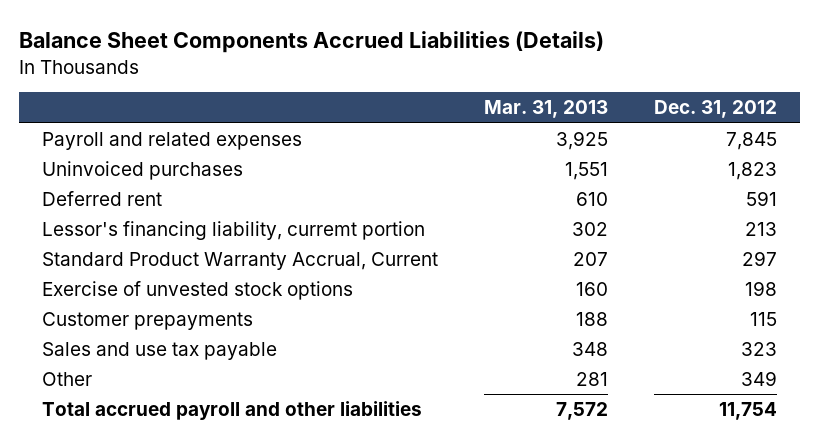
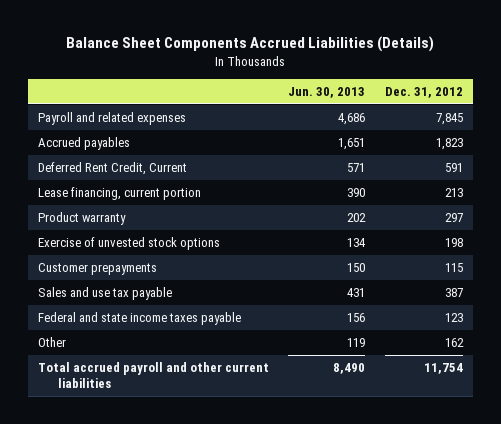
- | Mar. 31, 2013 | Dec. 31, 2012
+ | Jun. 30, 2013 | Dec. 31, 2012
- Uninvoiced purchases | 1,551 | 1,823
- Deferred rent | 610 | 591
- Lessor's financing liability, curremt portion | 302 | 213
- Standard Product Warranty Accrual, Current | 207 | 297
+ Accrued payables | 1,651 | 1,823
+ Deferred Rent Credit, Current | 571 | 591
+ Lease financing, current portion | 390 | 213
+ Product warranty | 202 | 297
- Sales and use tax payable | 348 | 323
- Other | 281 | 349
- Total accrued payroll and other liabilities | 7,572 | 11,754
+ Sales and use tax payable | 431 | 387
+ Federal and state income taxes payable | 156 | 123
+ Other | 119 | 162
+ Total accrued payroll and other current liabilities | 8,490 | 11,754

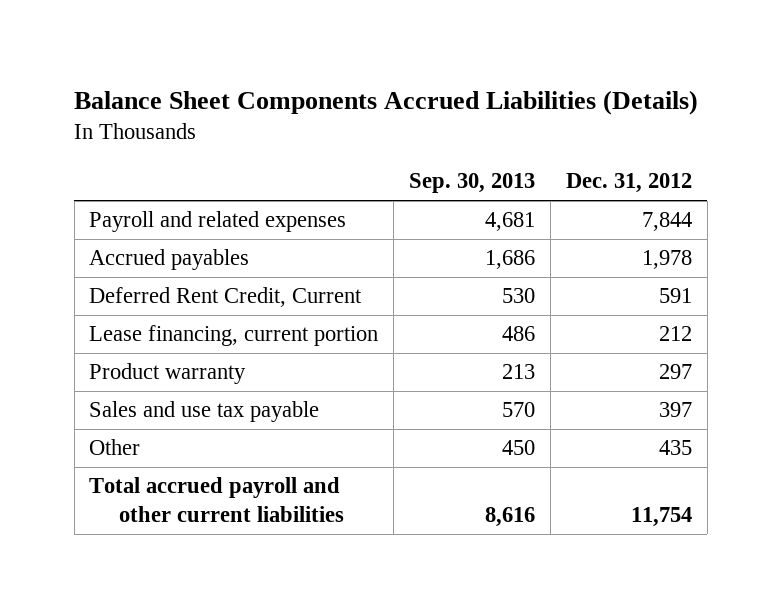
- | Jun. 30, 2013 | Dec. 31, 2012
+ | Sep. 30, 2013 | Dec. 31, 2012
- Payroll and related expenses | 4,686 | 7,845
- Accrued payables | 1,651 | 1,823
+ Payroll and related expenses | 4,681 | 7,844
+ Accrued payables | 1,686 | 1,978
- Lease financing, current portion | 390 | 213
+ Lease financing, current portion | 486 | 212
- Exercise of unvested stock options | 134 | 198
- Customer prepayments | 150 | 115
- Sales and use tax payable | 431 | 387
- Federal and state income taxes payable | 156 | 123
- Other | 119 | 162
+ Sales and use tax payable | 570 | 397
+ Other | 450 | 435

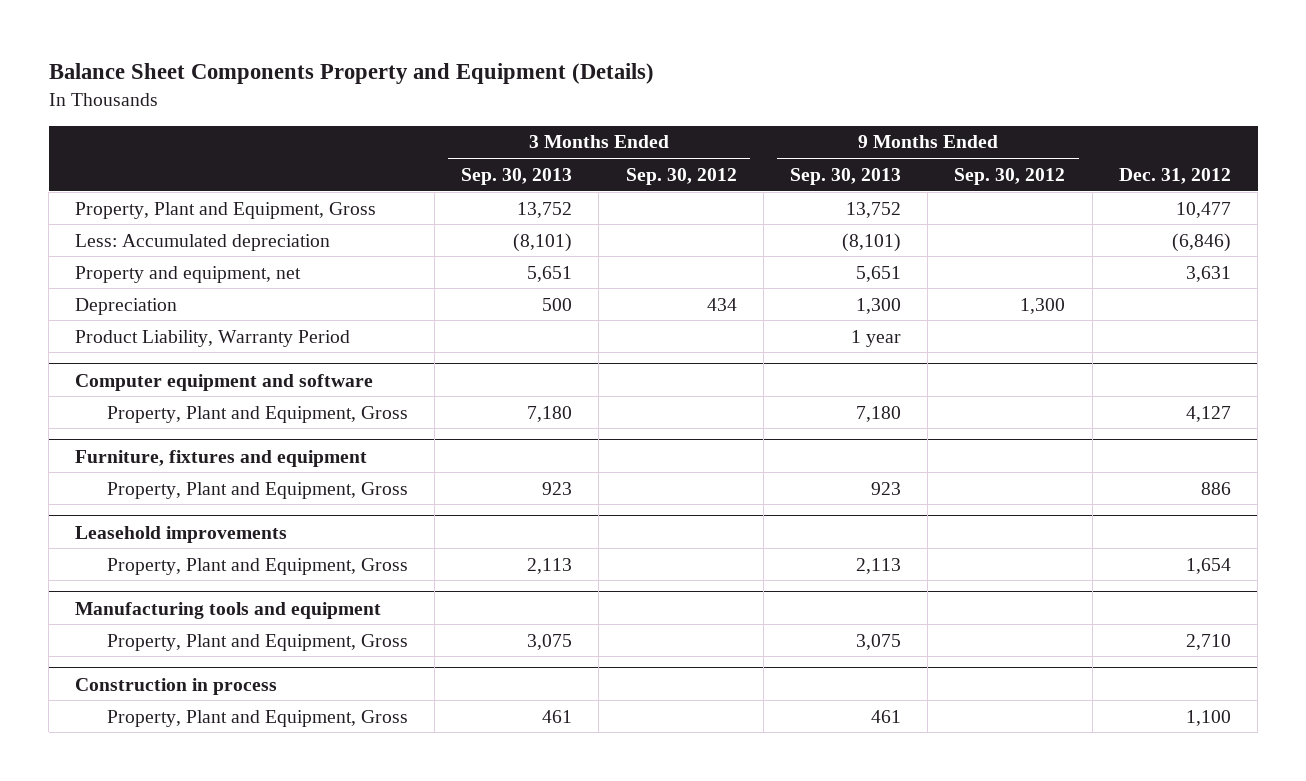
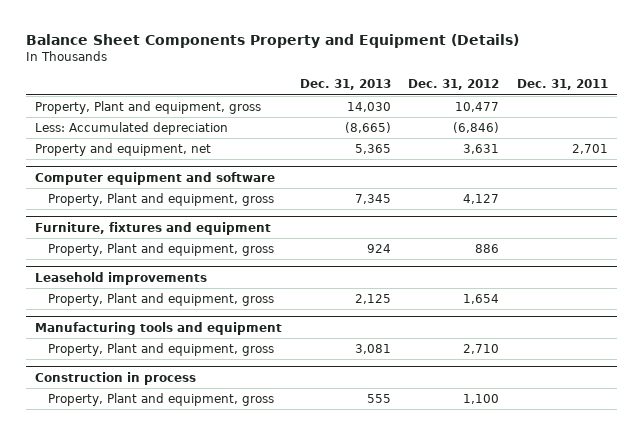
- | 3 Months Ended Sep. 30, 2013 | 3 Months Ended Sep. 30, 2012 | 9 Months Ended Sep. 30, 2013 | 9 Months Ended Sep. 30, 2012 | Dec. 31, 2012
+ | Dec. 31, 2013 | Dec. 31, 2012 | Dec. 31, 2011
- Property, Plant and Equipment, Gross | 13,752 | | 13,752 | | 10,477
+ Property, Plant and equipment, gross | 14,030 | 10,477 |
- Depreciation | 500 | 434 | 1,300 | 1,300 |
- Product Liability, Warranty Period | | | 1 year | |
@ Computer equipment and software
- Property, Plant and Equipment, Gross | 7,180 | | 7,180 | | 4,127
+ Property, Plant and equipment, gross | 7,345 | 4,127 |
@ Furniture, fixtures and equipment
- Property, Plant and Equipment, Gross | 923 | | 923 | | 886
+ Property, Plant and equipment, gross | 924 | 886 |
@ Leasehold improvements
- Property, Plant and Equipment, Gross | 2,113 | | 2,113 | | 1,654
+ Property, Plant and equipment, gross | 2,125 | 1,654 |
@ Manufacturing tools and equipment
- Property, Plant and Equipment, Gross | 3,075 | | 3,075 | | 2,710
+ Property, Plant and equipment, gross | 3,081 | 2,710 |
@ Construction in process
- Property, Plant and Equipment, Gross | 461 | | 461 | | 1,100
+ Property, Plant and equipment, gross | 555 | 1,100 |

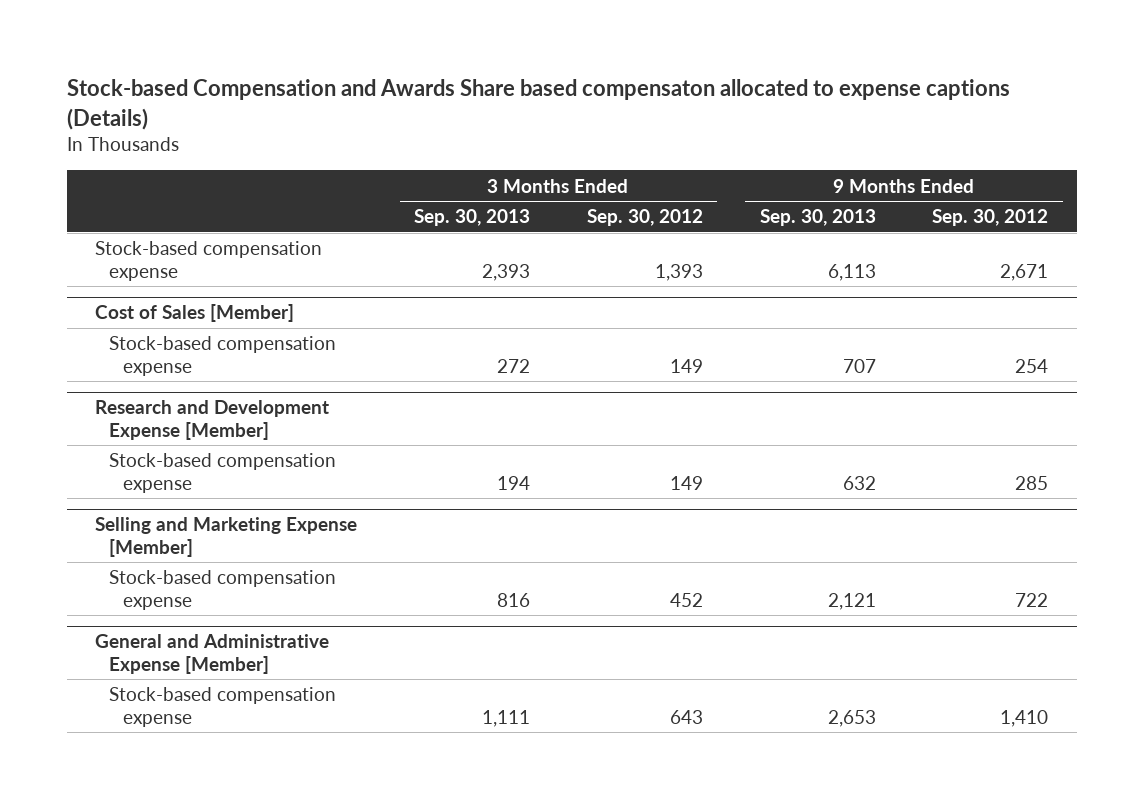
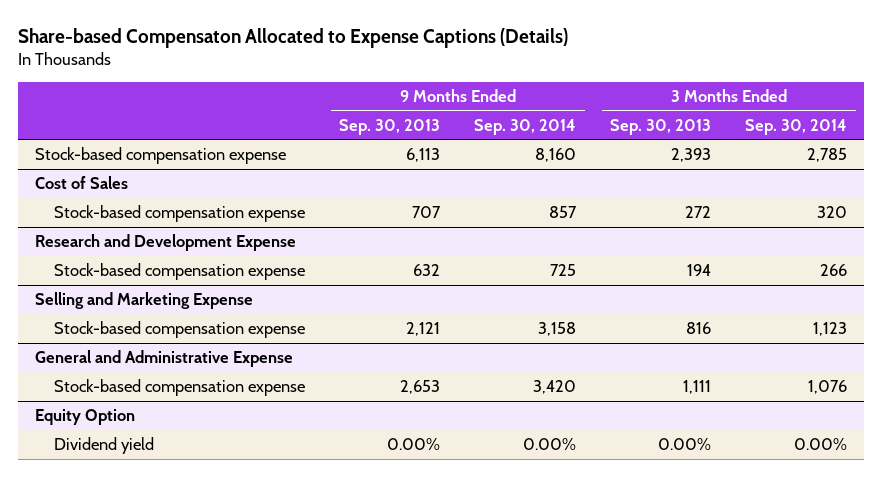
- Stock-based Compensation and Awards Share based compensaton allocated to expense captions (Details)
+ Share-based Compensaton Allocated to Expense Captions (Details)
- | 3 Months Ended Sep. 30, 2013 | 3 Months Ended Sep. 30, 2012 | 9 Months Ended Sep. 30, 2013 | 9 Months Ended Sep. 30, 2012
+ | 9 Months Ended Sep. 30, 2013 | 9 Months Ended Sep. 30, 2014 | 3 Months Ended Sep. 30, 2013 | 3 Months Ended Sep. 30, 2014
- Cost of Sales [Member]
+ Cost of Sales
- Research and Development Expense [Member]
+ Research and Development Expense
- Selling and Marketing Expense [Member]
+ Selling and Marketing Expense
- General and Administrative Expense [Member]
+ General and Administrative Expense
+ Equity Option
+ Dividend yield | 0.00% | 0.00% | 0.00% | 0.00%

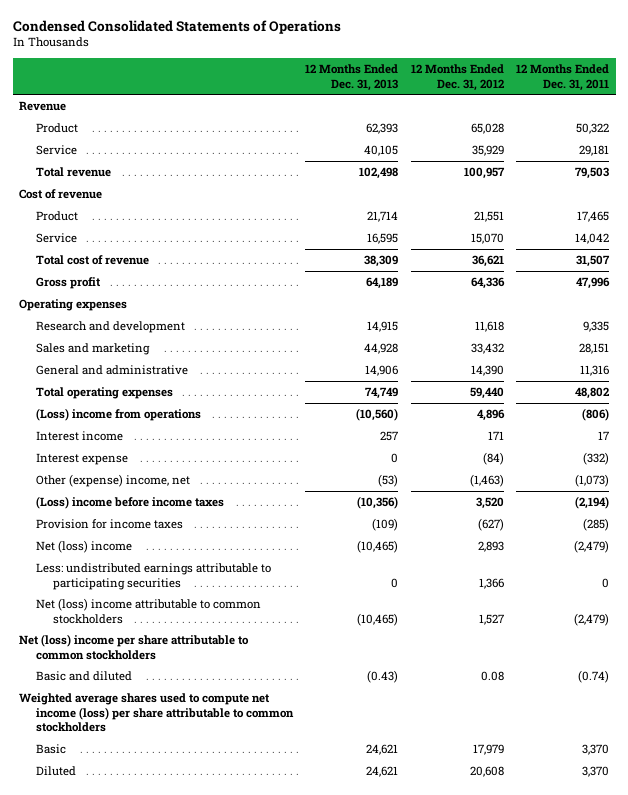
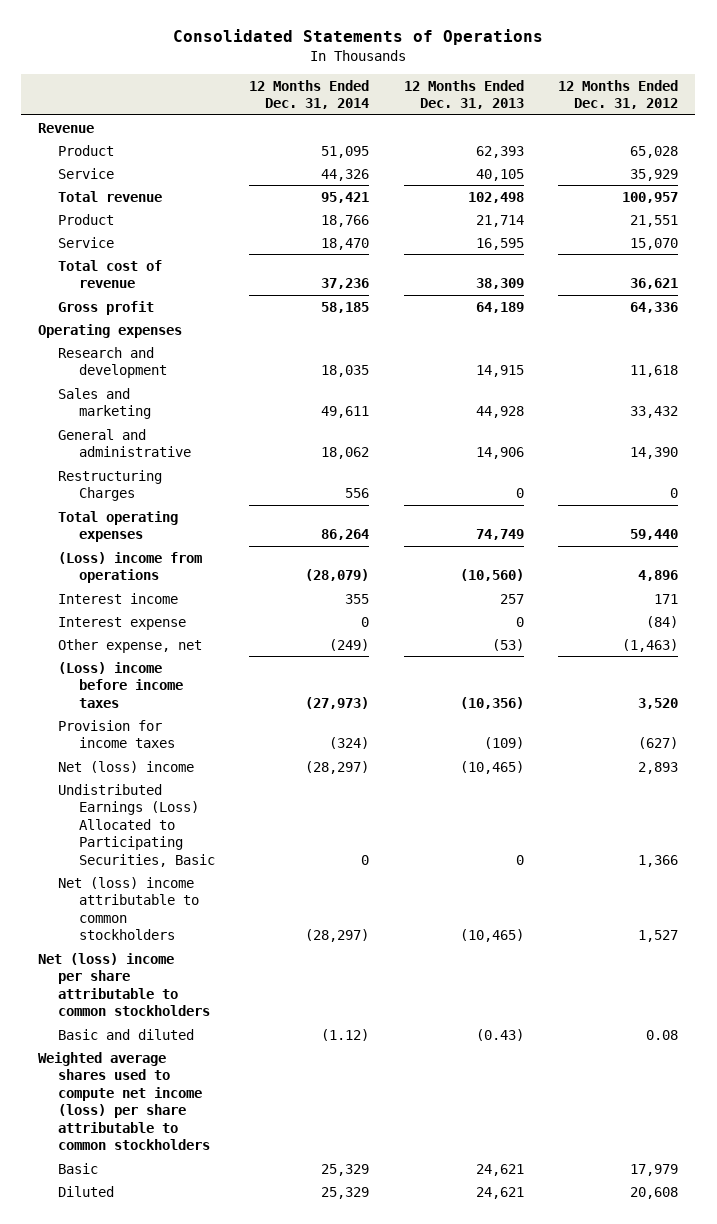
- Condensed Consolidated Statements of Operations
+ Consolidated Statements of Operations
- | 12 Months Ended Dec. 31, 2013 | 12 Months Ended Dec. 31, 2012 | 12 Months Ended Dec. 31, 2011
+ | 12 Months Ended Dec. 31, 2014 | 12 Months Ended Dec. 31, 2013 | 12 Months Ended Dec. 31, 2012
- Cost of revenue
+ Restructuring Charges | 556 | 0 | 0
- Other (expense) income, net | (53) | (1,463) | (1,073)
+ Other expense, net | (249) | (53) | (1,463)
- Less: undistributed earnings attributable to participating securities | 0 | 1,366 | 0
+ Undistributed Earnings (Loss) Allocated to Participating Securities, Basic | 0 | 0 | 1,366

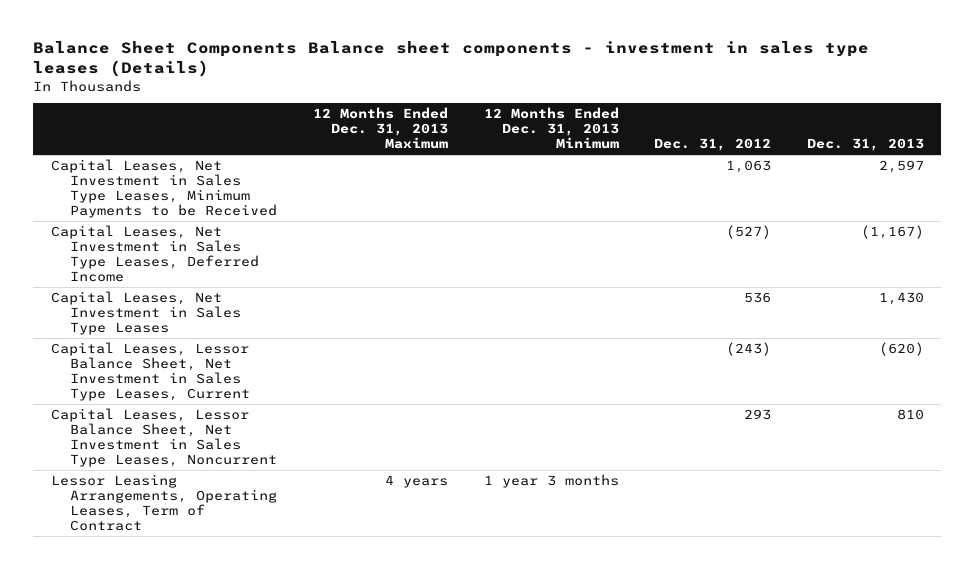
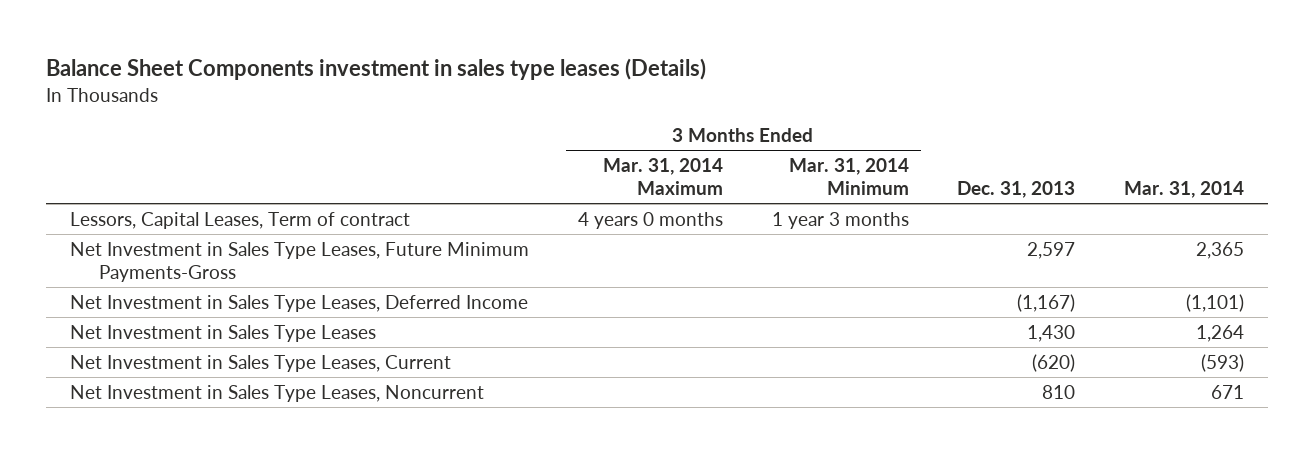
- Balance Sheet Components Balance sheet components - investment in sales type leases (Details)
+ Balance Sheet Components investment in sales type leases (Details)
- | 12 Months Ended Dec. 31, 2013 Maximum | 12 Months Ended Dec. 31, 2013 Minimum | Dec. 31, 2012 | Dec. 31, 2013
+ | 3 Months Ended Mar. 31, 2014 Maximum | 3 Months Ended Mar. 31, 2014 Minimum | Dec. 31, 2013 | Mar. 31, 2014
- Capital Leases, Net Investment in Sales Type Leases, Minimum Payments to be Received | | | 1,063 | 2,597
- Capital Leases, Net Investment in Sales Type Leases, Deferred Income | | | (527) | (1,167)
- Capital Leases, Net Investment in Sales Type Leases | | | 536 | 1,430
- Capital Leases, Lessor Balance Sheet, Net Investment in Sales Type Leases, Current | | | (243) | (620)
- Capital Leases, Lessor Balance Sheet, Net Investment in Sales Type Leases, Noncurrent | | | 293 | 810
- Lessor Leasing Arrangements, Operating Leases, Term of Contract | 4 years | 1 year 3 months | |
+ Lessors, Capital Leases, Term of contract | 4 years 0 months | 1 year 3 months | |
+ Net Investment in Sales Type Leases, Future Minimum Payments-Gross | | | 2,597 | 2,365
+ Net Investment in Sales Type Leases, Deferred Income | | | (1,167) | (1,101)
+ Net Investment in Sales Type Leases | | | 1,430 | 1,264
+ Net Investment in Sales Type Leases, Current | | | (620) | (593)
+ Net Investment in Sales Type Leases, Noncurrent | | | 810 | 671

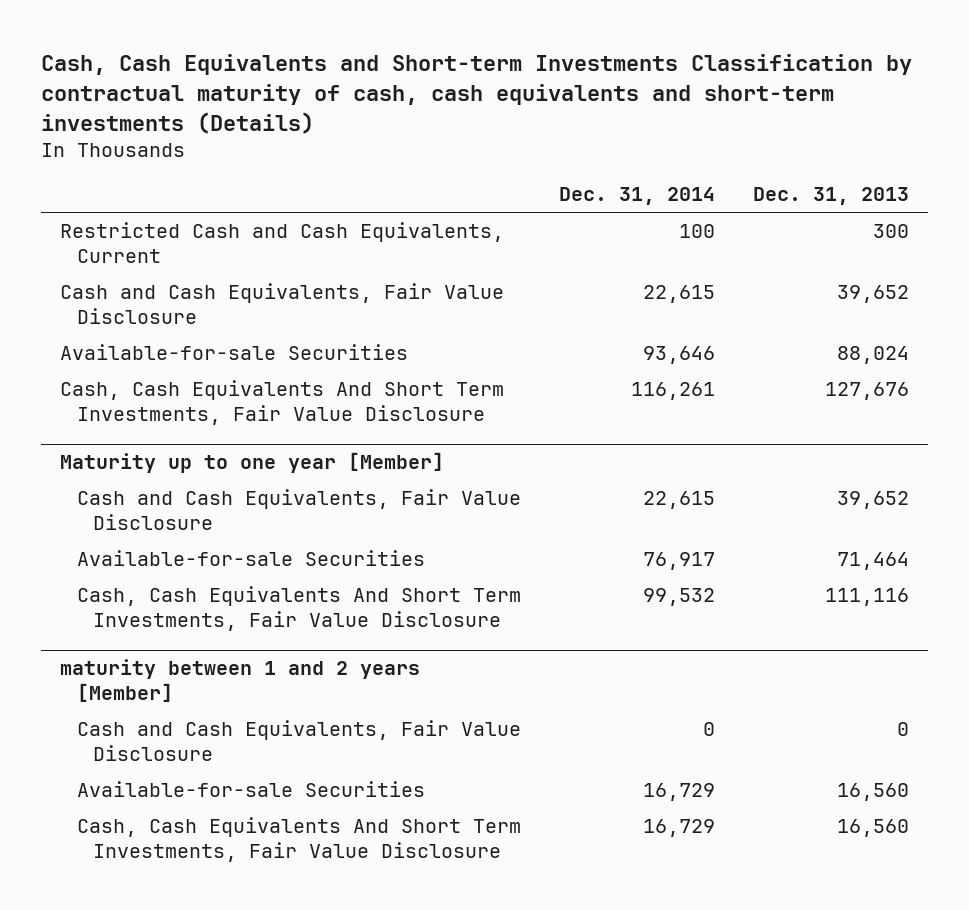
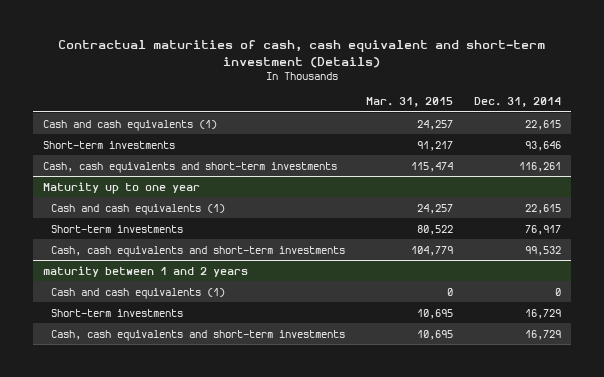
- Cash, Cash Equivalents and Short-term Investments Classification by contractual maturity of cash, cash equivalents and short-term investments (Details)
+ Contractual maturities of cash, cash equivalent and short-term investment (Details)
- | Dec. 31, 2014 | Dec. 31, 2013
+ | Mar. 31, 2015 | Dec. 31, 2014
- Restricted Cash and Cash Equivalents, Current | 100 | 300
- Cash and Cash Equivalents, Fair Value Disclosure | 22,615 | 39,652
- Available-for-sale Securities | 93,646 | 88,024
- Cash, Cash Equivalents And Short Term Investments, Fair Value Disclosure | 116,261 | 127,676
- Maturity up to one year [Member]
- Cash and Cash Equivalents, Fair Value Disclosure | 22,615 | 39,652
- Available-for-sale Securities | 76,917 | 71,464
- Cash, Cash Equivalents And Short Term Investments, Fair Value Disclosure | 99,532 | 111,116
- maturity between 1 and 2 years [Member]
- Cash and Cash Equivalents, Fair Value Disclosure | 0 | 0
- Available-for-sale Securities | 16,729 | 16,560
- Cash, Cash Equivalents And Short Term Investments, Fair Value Disclosure | 16,729 | 16,560
+ Cash and cash equivalents (1) | 24,257 | 22,615
+ Short-term investments | 91,217 | 93,646
+ Cash, cash equivalents and short-term investments | 115,474 | 116,261
+ Maturity up to one year
+ Cash and cash equivalents (1) | 24,257 | 22,615
+ Short-term investments | 80,522 | 76,917
+ Cash, cash equivalents and short-term investments | 104,779 | 99,532
+ maturity between 1 and 2 years
+ Cash and cash equivalents (1) | 0 | 0
+ Short-term investments | 10,695 | 16,729
+ Cash, cash equivalents and short-term investments | 10,695 | 16,729

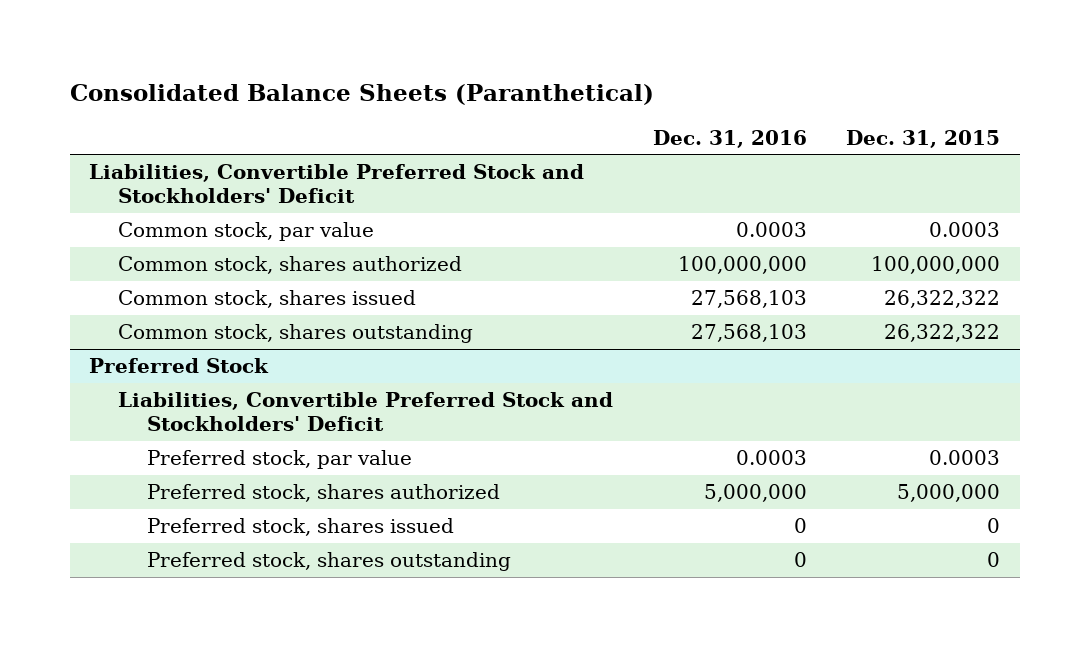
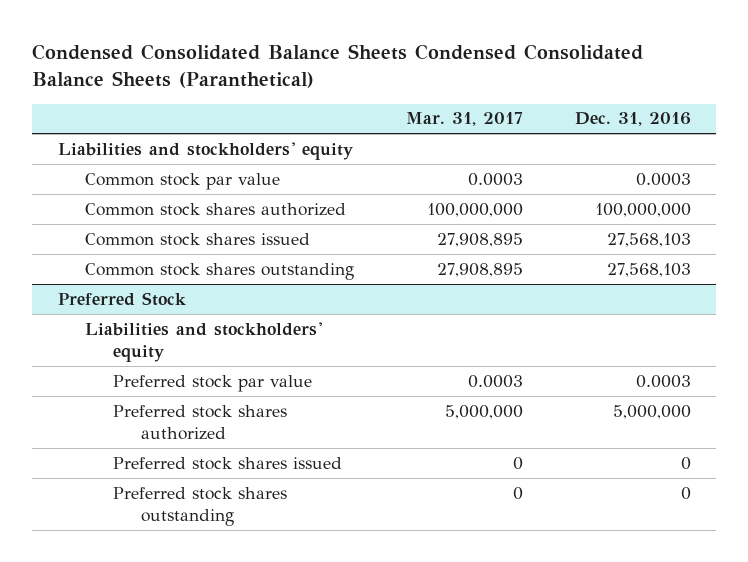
- Consolidated Balance Sheets (Paranthetical)
+ Condensed Consolidated Balance Sheets Condensed Consolidated Balance Sheets (Paranthetical)
- | Dec. 31, 2016 | Dec. 31, 2015
+ | Mar. 31, 2017 | Dec. 31, 2016
- Liabilities, Convertible Preferred Stock and Stockholders' Deficit
- Common stock, par value | 0.0003 | 0.0003
- Common stock, shares authorized | 100,000,000 | 100,000,000
- Common stock, shares issued | 27,568,103 | 26,322,322
- Common stock, shares outstanding | 27,568,103 | 26,322,322
+ Liabilities and stockholders' equity
+ Common stock par value | 0.0003 | 0.0003
+ Common stock shares authorized | 100,000,000 | 100,000,000
+ Common stock shares issued | 27,908,895 | 27,568,103
+ Common stock shares outstanding | 27,908,895 | 27,568,103
@ Preferred Stock
- Liabilities, Convertible Preferred Stock and Stockholders' Deficit
- Preferred stock, par value | 0.0003 | 0.0003
- Preferred stock, shares authorized | 5,000,000 | 5,000,000
- Preferred stock, shares issued | 0 | 0
- Preferred stock, shares outstanding | 0 | 0
+ Liabilities and stockholders' equity
+ Preferred stock par value | 0.0003 | 0.0003
+ Preferred stock shares authorized | 5,000,000 | 5,000,000
+ Preferred stock shares issued | 0 | 0
+ Preferred stock shares outstanding | 0 | 0

